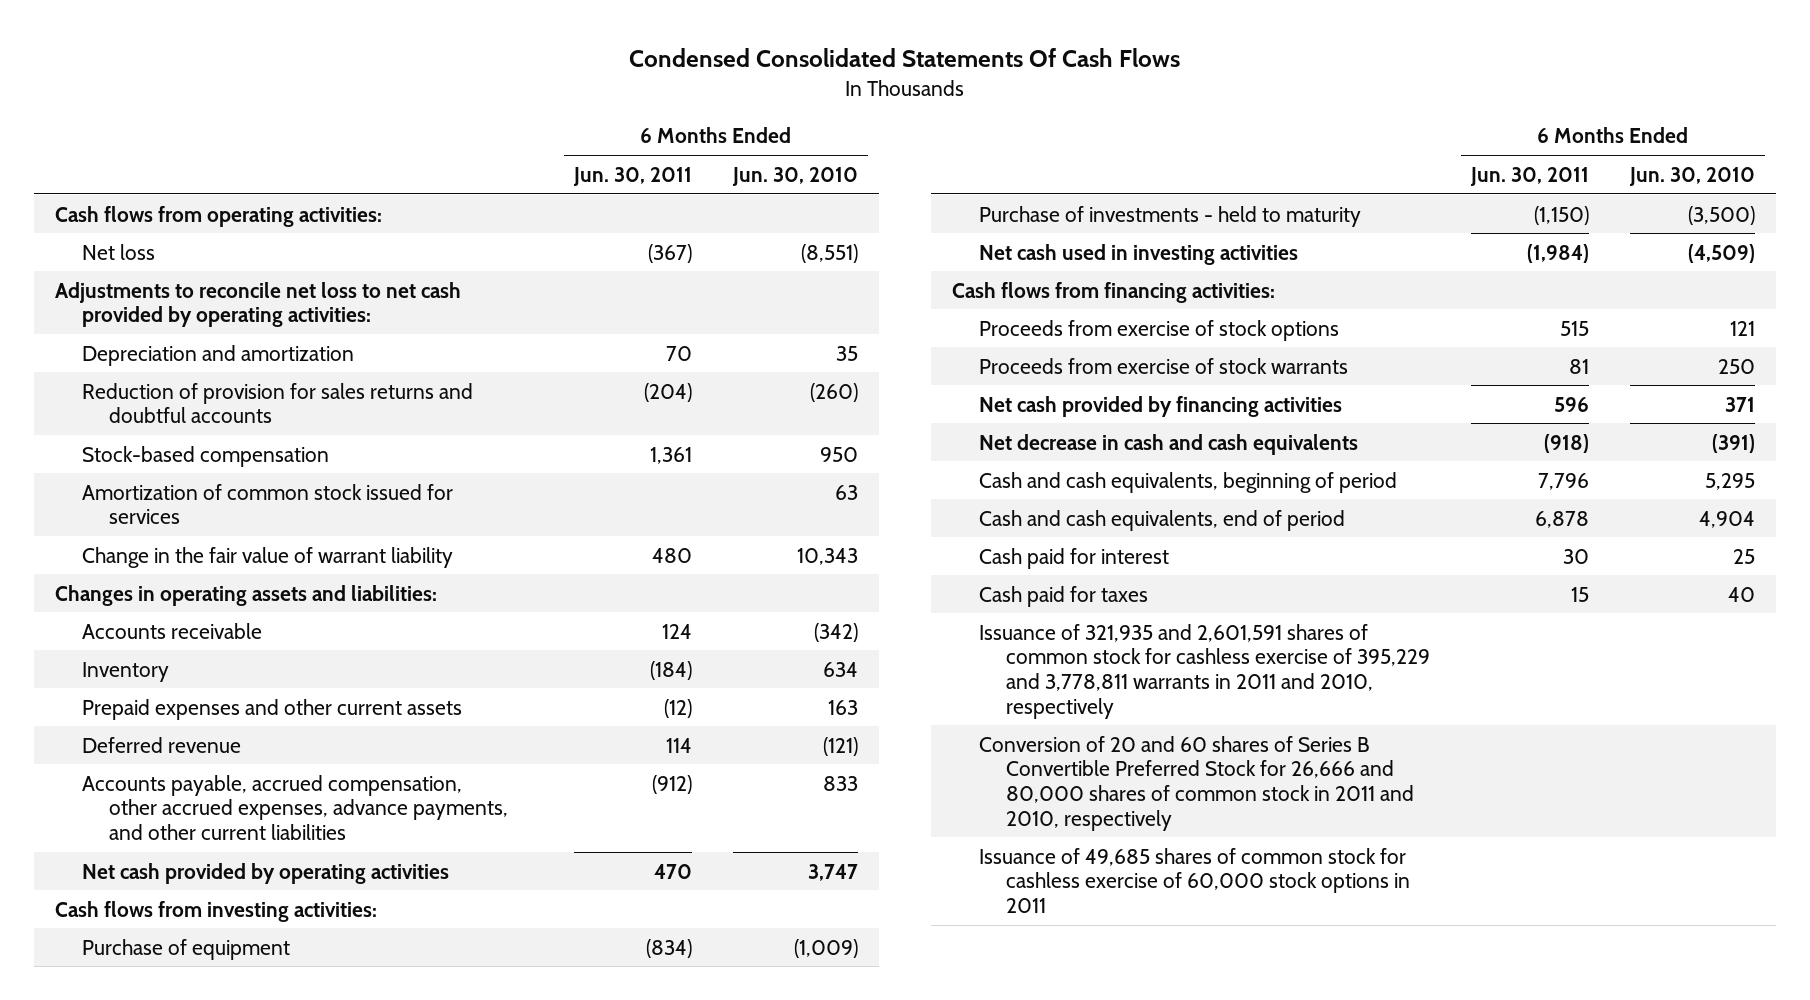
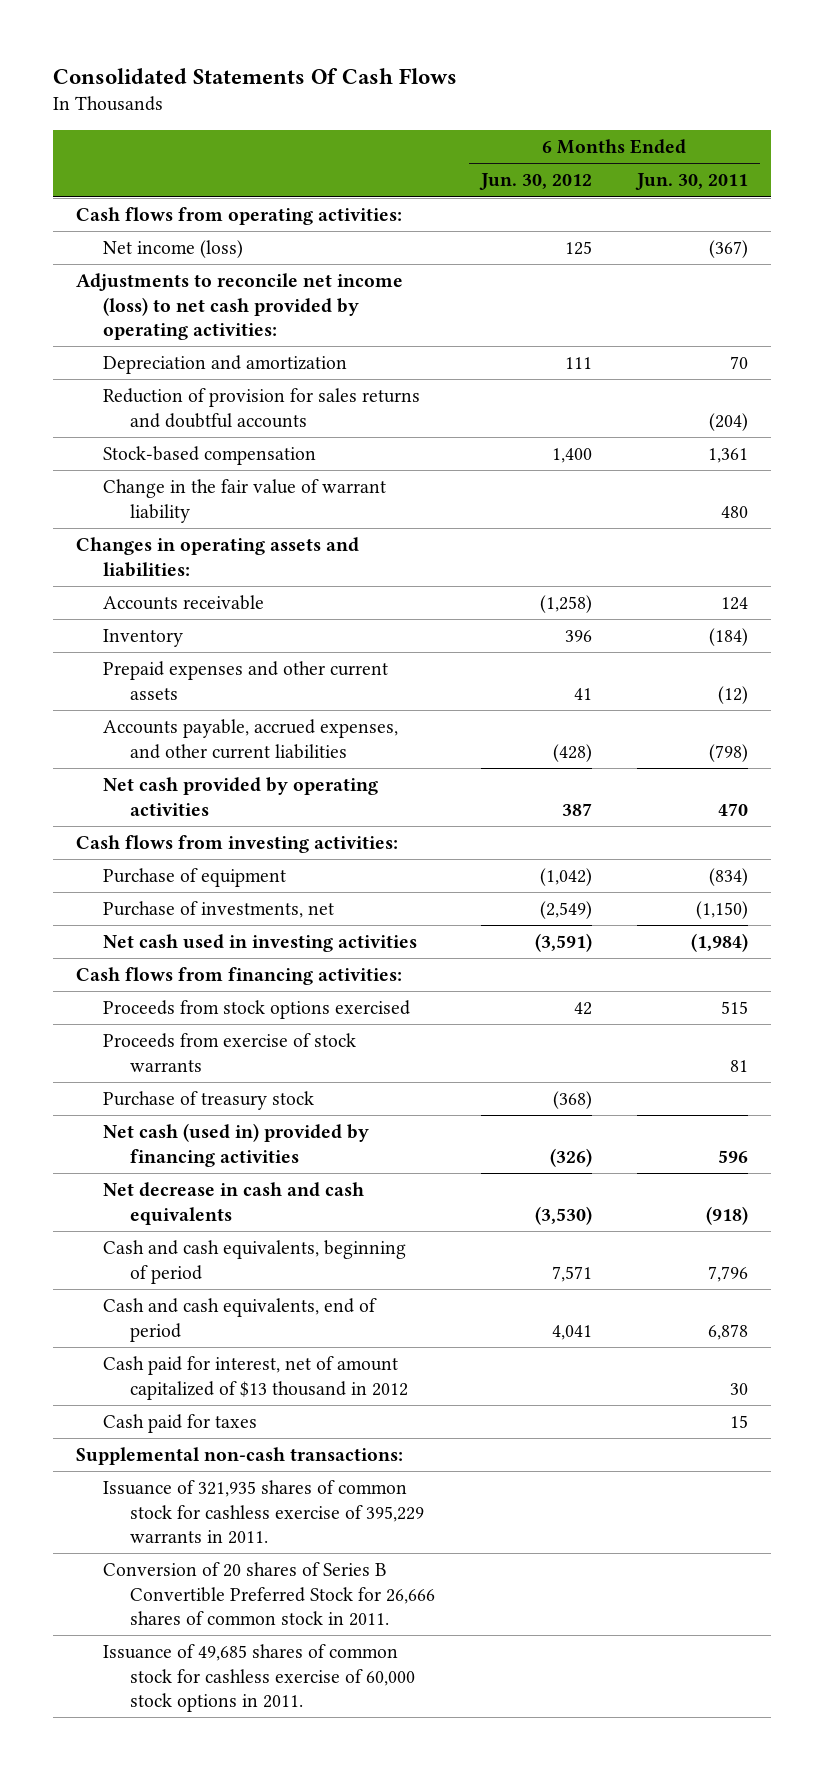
- Condensed Consolidated Statements Of Cash Flows
+ Consolidated Statements Of Cash Flows
- | 6 Months Ended Jun. 30, 2011 | 6 Months Ended Jun. 30, 2010
+ | 6 Months Ended Jun. 30, 2012 | 6 Months Ended Jun. 30, 2011
- Net loss | (367) | (8,551)
- Adjustments to reconcile net loss to net cash provided by operating activities:
+ Net income (loss) | 125 | (367)
+ Adjustments to reconcile net income (loss) to net cash provided by operating activities:
- Amortization of common stock issued for services | | 63
- Deferred revenue | 114 | (121)
- Accounts payable, accrued compensation, other accrued expenses, advance payments, and other current liabilities | (912) | 833
+ Accounts payable, accrued expenses, and other current liabilities | (428) | (798)
- Purchase of investments - held to maturity | (1,150) | (3,500)
+ Purchase of investments, net | (2,549) | (1,150)
- Proceeds from exercise of stock options | 515 | 121
+ Proceeds from stock options exercised | 42 | 515
- Net cash provided by financing activities | 596 | 371
+ Purchase of treasury stock | (368) |
+ Net cash (used in) provided by financing activities | (326) | 596
- Cash paid for interest | 30 | 25
+ Cash paid for interest, net of amount capitalized of $13 thousand in 2012 | | 30
- Issuance of 321,935 and 2,601,591 shares of common stock for cashless exercise of 395,229 and 3,778,811 warrants in 2011 and 2010, respectively
- Conversion of 20 and 60 shares of Series B Convertible Preferred Stock for 26,666 and 80,000 shares of common stock in 2011 and 2010, respectively
- Issuance of 49,685 shares of common stock for cashless exercise of 60,000 stock options in 2011
+ Supplemental non-cash transactions:
+ Issuance of 321,935 shares of common stock for cashless exercise of 395,229 warrants in 2011.
+ Conversion of 20 shares of Series B Convertible Preferred Stock for 26,666 shares of common stock in 2011.
+ Issuance of 49,685 shares of common stock for cashless exercise of 60,000 stock options in 2011.

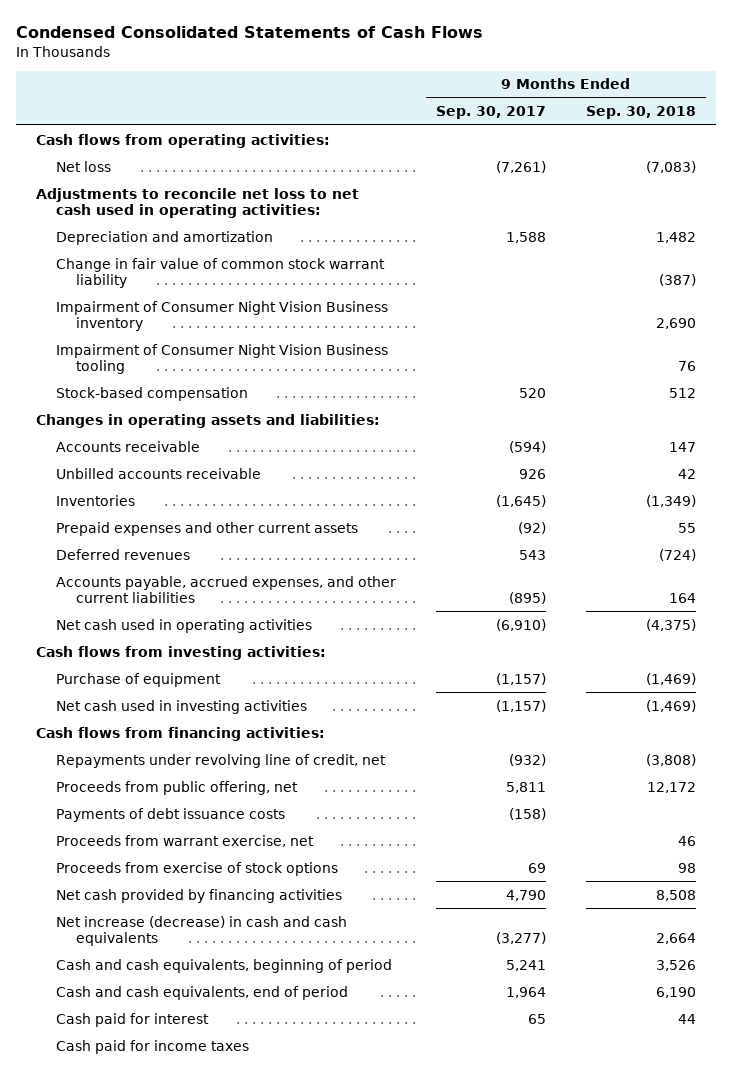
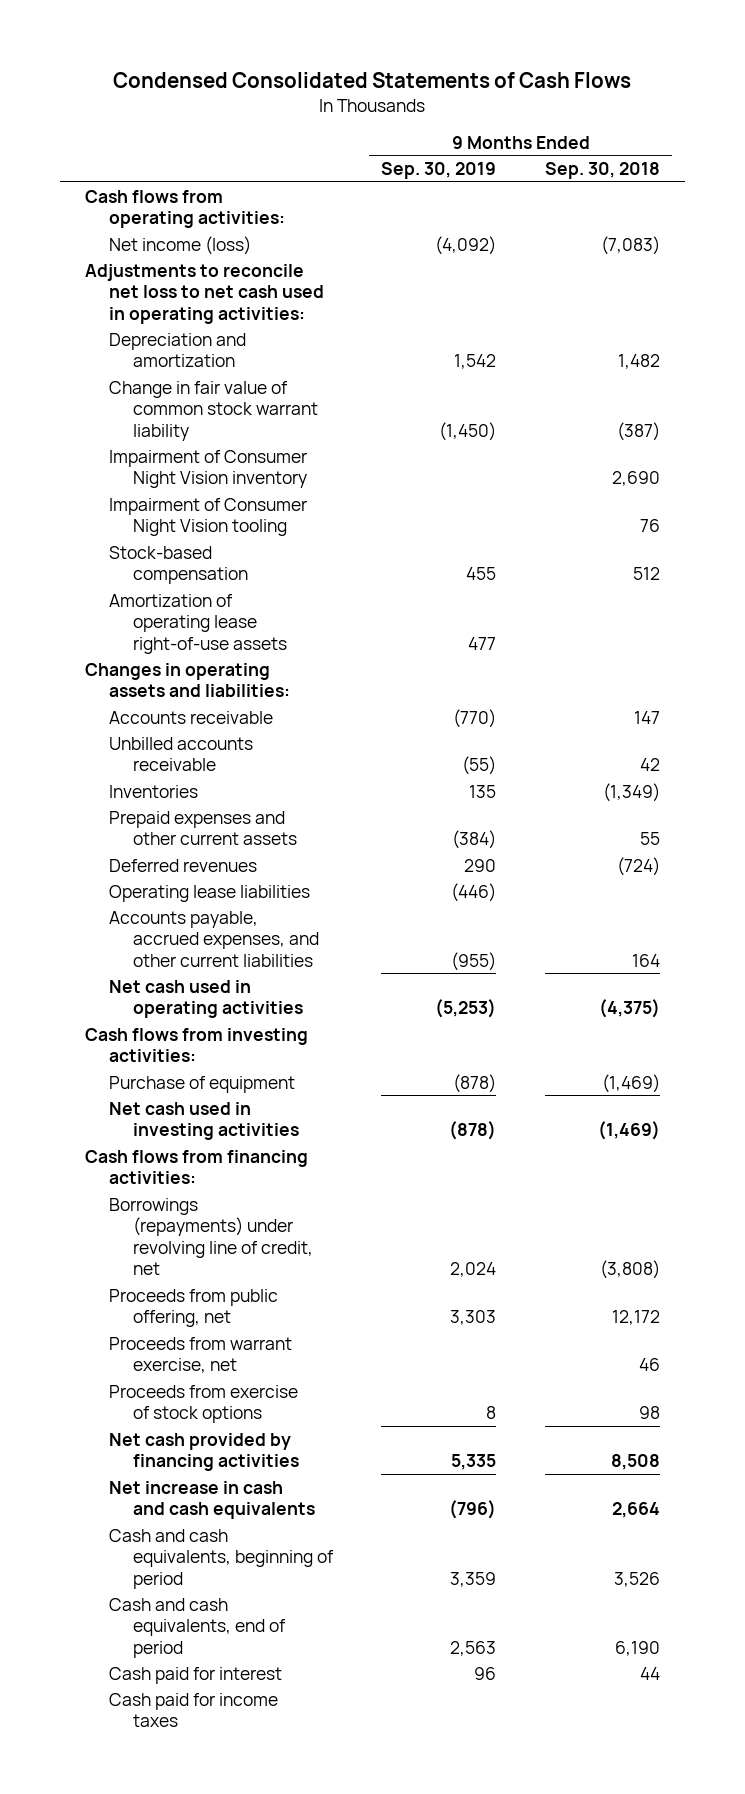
- | 9 Months Ended Sep. 30, 2017 | 9 Months Ended Sep. 30, 2018
+ | 9 Months Ended Sep. 30, 2019 | 9 Months Ended Sep. 30, 2018
- Net loss | (7,261) | (7,083)
+ Net income (loss) | (4,092) | (7,083)
- Impairment of Consumer Night Vision Business inventory | | 2,690
- Impairment of Consumer Night Vision Business tooling | | 76
+ Impairment of Consumer Night Vision inventory | | 2,690
+ Impairment of Consumer Night Vision tooling | | 76
+ Amortization of operating lease right-of-use assets | 477 |
+ Operating lease liabilities | (446) |
- Repayments under revolving line of credit, net | (932) | (3,808)
+ Borrowings (repayments) under revolving line of credit, net | 2,024 | (3,808)
- Payments of debt issuance costs | (158) |
- Net increase (decrease) in cash and cash equivalents | (3,277) | 2,664
+ Net increase in cash and cash equivalents | (796) | 2,664

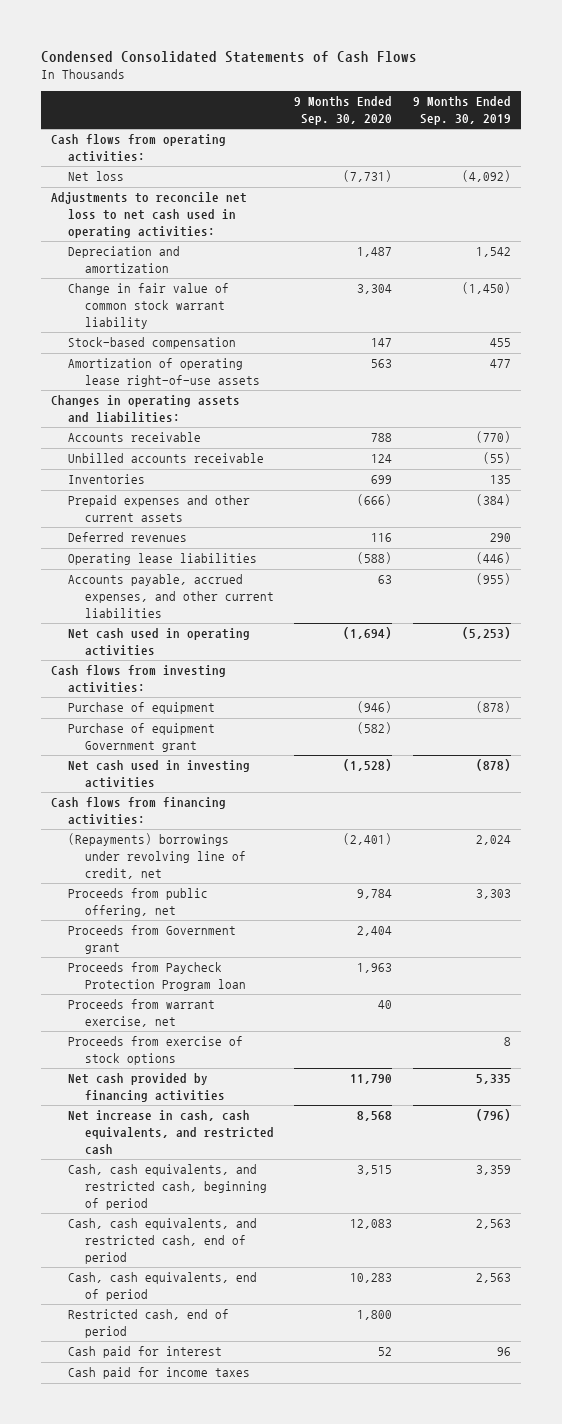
- | 9 Months Ended Sep. 30, 2019 | 9 Months Ended Sep. 30, 2018
+ | 9 Months Ended Sep. 30, 2020 | 9 Months Ended Sep. 30, 2019
- Net income (loss) | (4,092) | (7,083)
+ Net loss | (7,731) | (4,092)
- Impairment of Consumer Night Vision inventory | | 2,690
- Impairment of Consumer Night Vision tooling | | 76
+ Purchase of equipment Government grant | (582) |
- Borrowings (repayments) under revolving line of credit, net | 2,024 | (3,808)
+ (Repayments) borrowings under revolving line of credit, net | (2,401) | 2,024
+ Proceeds from Government grant | 2,404 |
+ Proceeds from Paycheck Protection Program loan | 1,963 |
- Net increase in cash and cash equivalents | (796) | 2,664
- Cash and cash equivalents, beginning of period | 3,359 | 3,526
- Cash and cash equivalents, end of period | 2,563 | 6,190
+ Net increase in cash, cash equivalents, and restricted cash | 8,568 | (796)
+ Cash, cash equivalents, and restricted cash, beginning of period | 3,515 | 3,359
+ Cash, cash equivalents, and restricted cash, end of period | 12,083 | 2,563
+ Cash, cash equivalents, end of period | 10,283 | 2,563
+ Restricted cash, end of period | 1,800 |

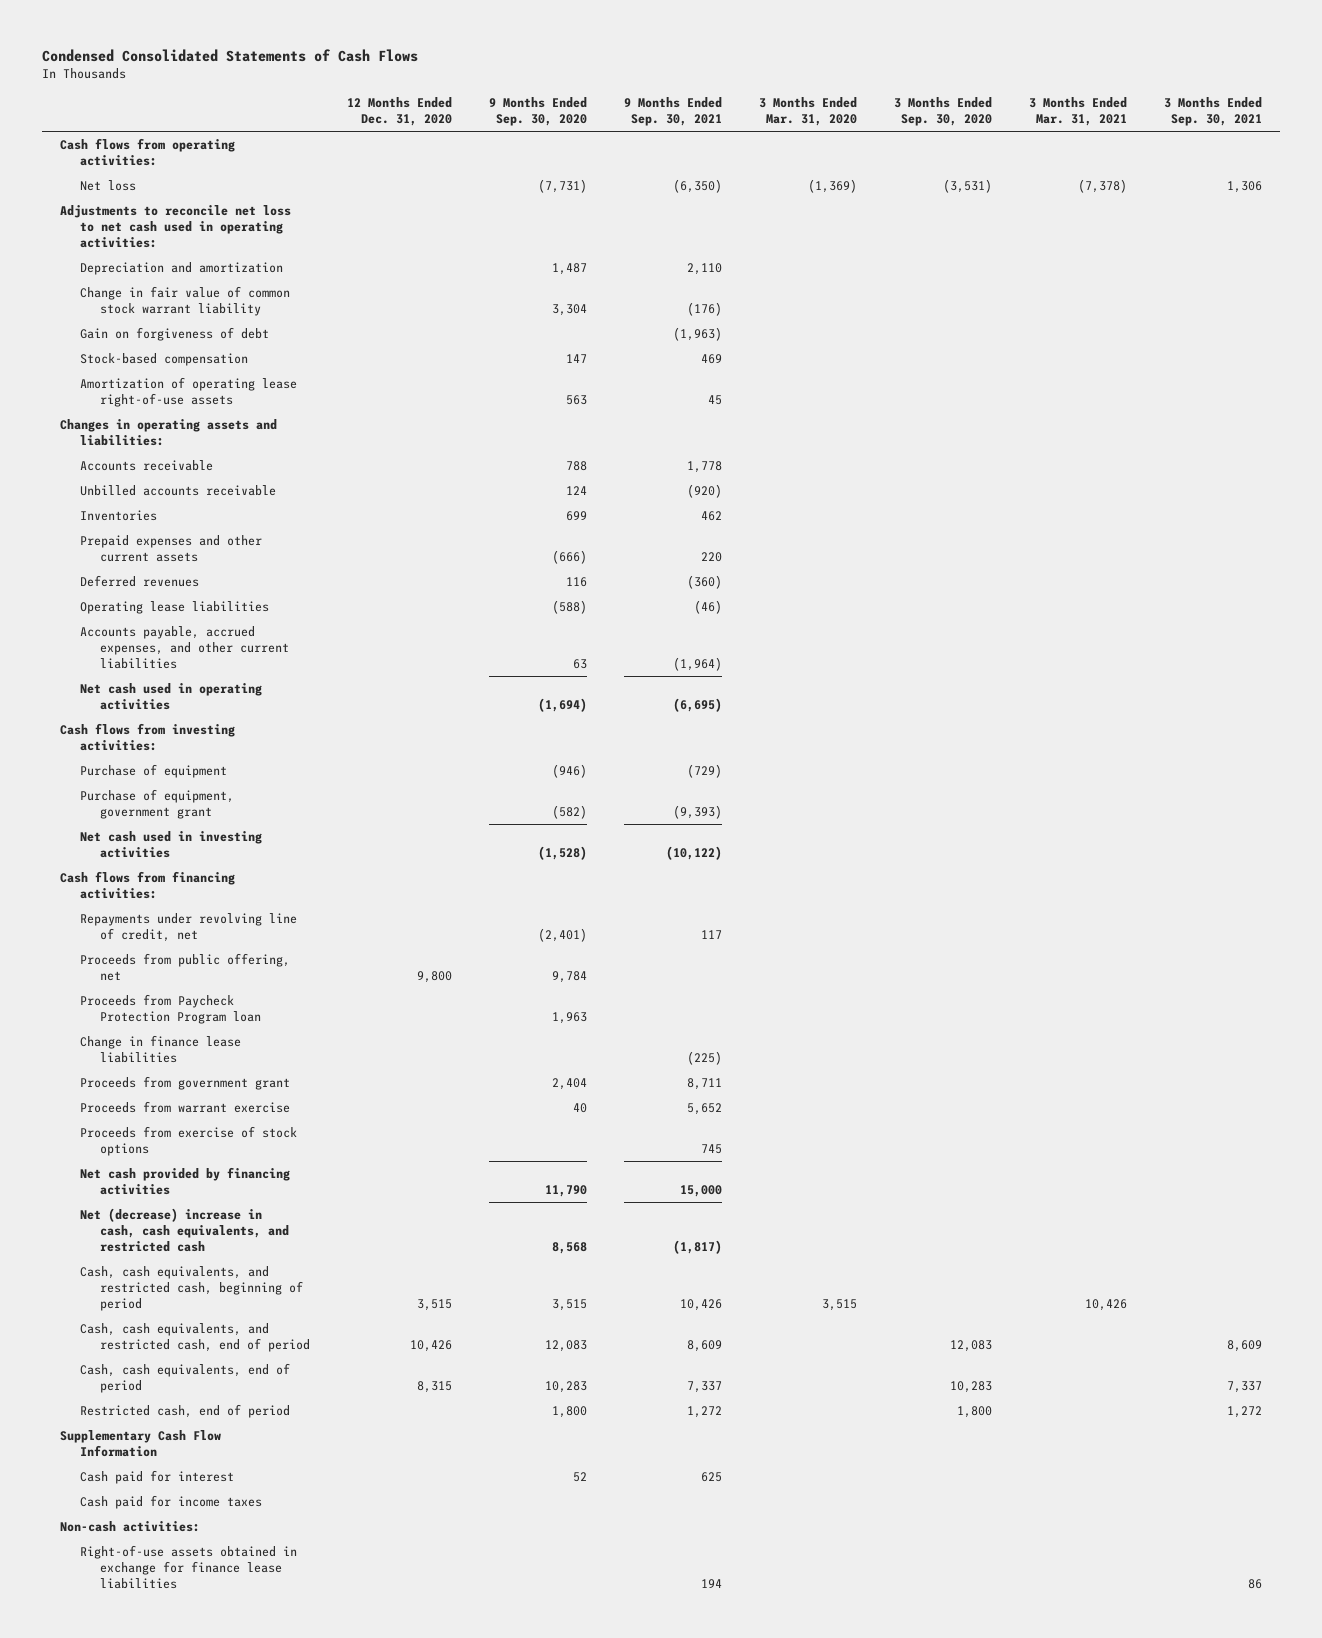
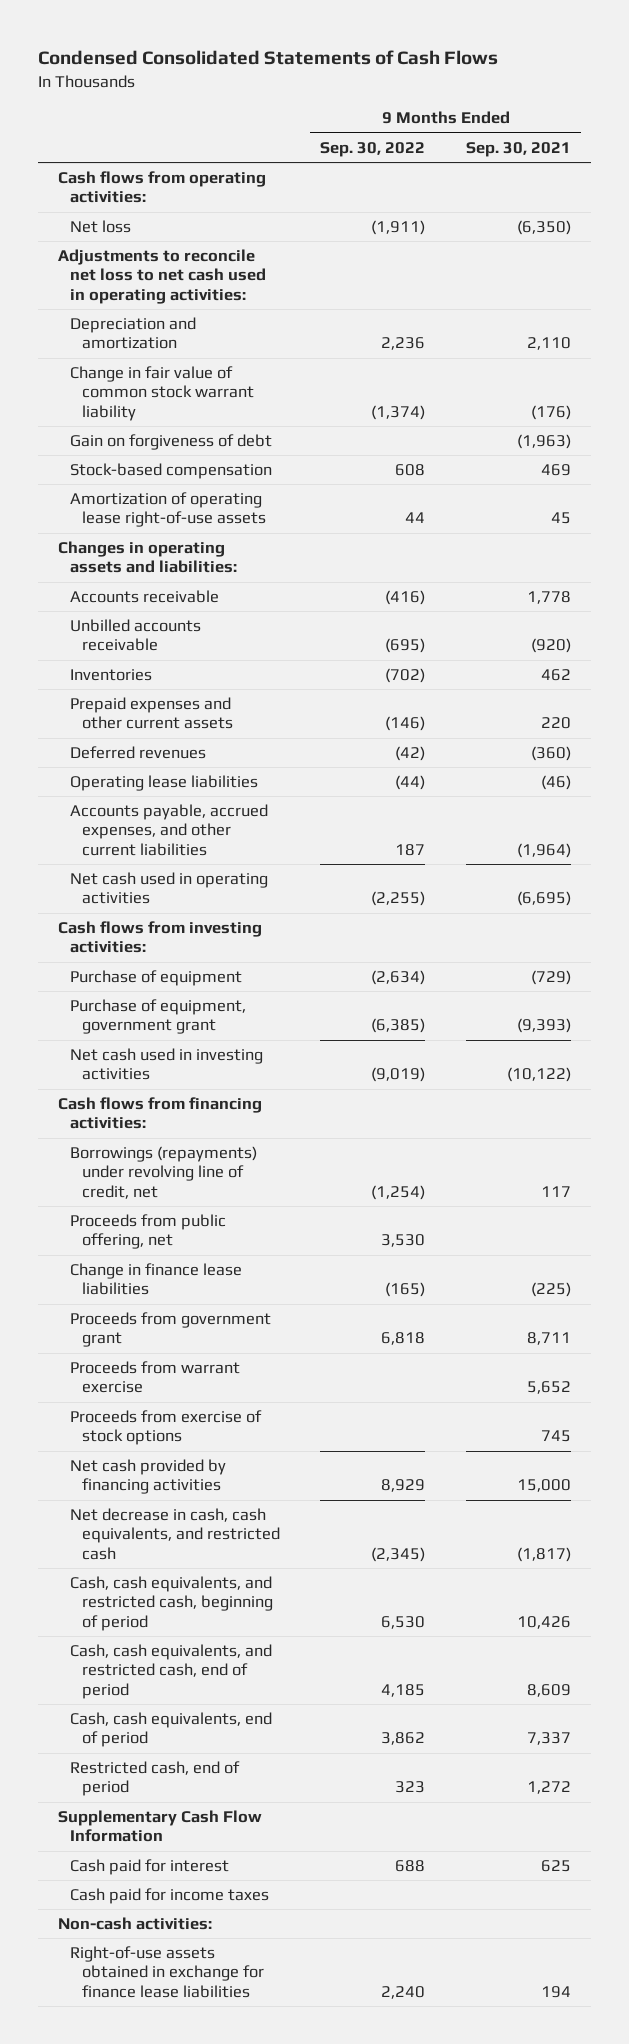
- | 12 Months Ended Dec. 31, 2020 | 9 Months Ended Sep. 30, 2020 | 9 Months Ended Sep. 30, 2021 | 3 Months Ended Mar. 31, 2020 | 3 Months Ended Sep. 30, 2020 | 3 Months Ended Mar. 31, 2021 | 3 Months Ended Sep. 30, 2021
+ | 9 Months Ended Sep. 30, 2022 | 9 Months Ended Sep. 30, 2021
- Repayments under revolving line of credit, net | | (2,401) | 117 | | | |
+ Borrowings (repayments) under revolving line of credit, net | (1,254) | 117
- Proceeds from Paycheck Protection Program loan | | 1,963 | | | | |
- Net (decrease) increase in cash, cash equivalents, and restricted cash | | 8,568 | (1,817) | | | |
+ Net decrease in cash, cash equivalents, and restricted cash | (2,345) | (1,817)

